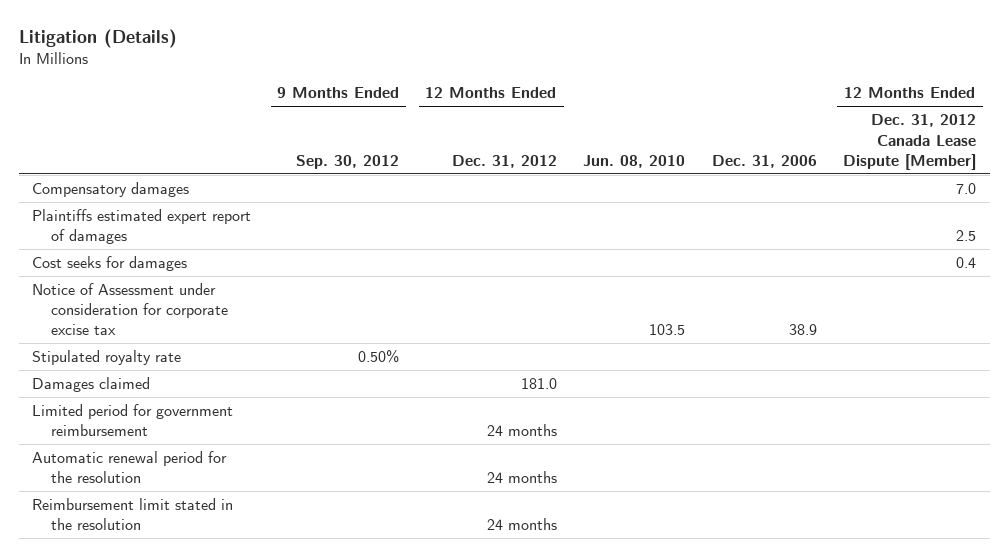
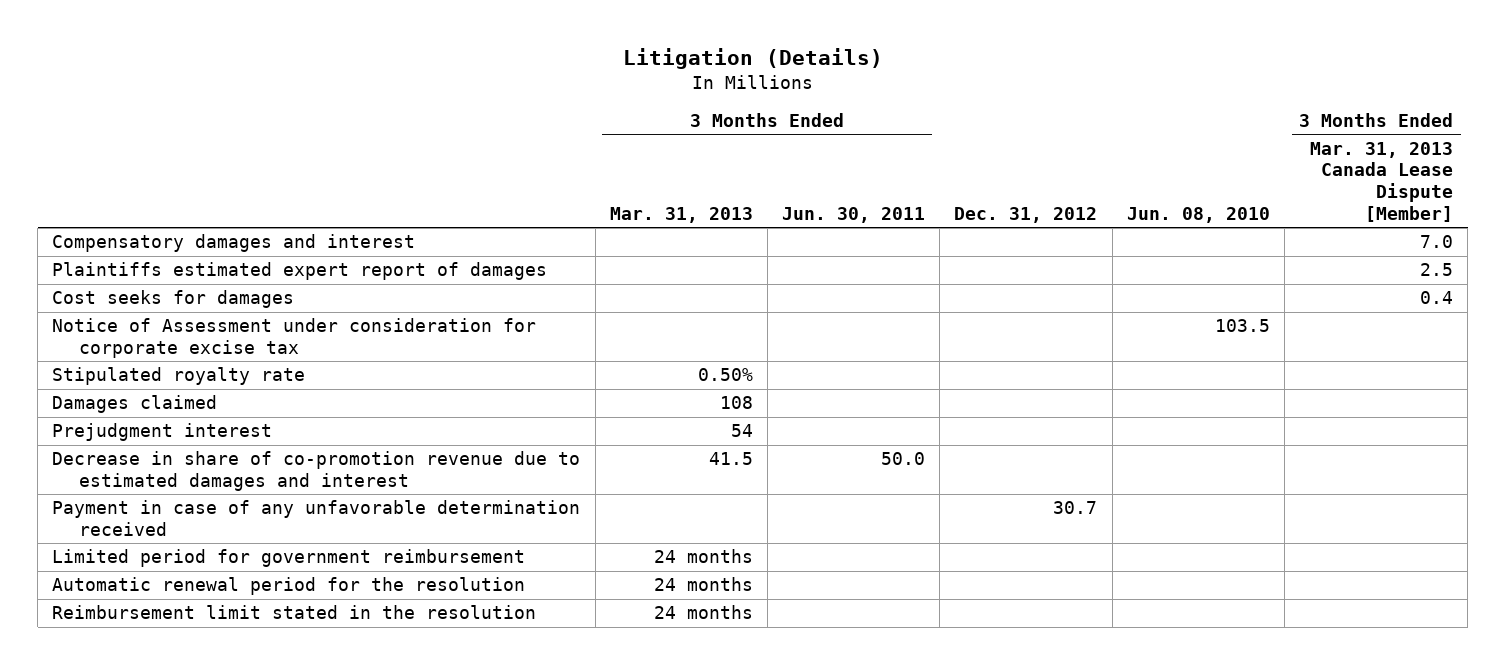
- | 9 Months Ended Sep. 30, 2012 | 12 Months Ended Dec. 31, 2012 | Jun. 08, 2010 | Dec. 31, 2006 | 12 Months Ended Dec. 31, 2012 Canada Lease Dispute [Member]
+ | 3 Months Ended Mar. 31, 2013 | 3 Months Ended Jun. 30, 2011 | Dec. 31, 2012 | Jun. 08, 2010 | 3 Months Ended Mar. 31, 2013 Canada Lease Dispute [Member]
- Compensatory damages | | | | | 7.0
+ Compensatory damages and interest | | | | | 7.0
+ Prejudgment interest | 54 | | | |
+ Decrease in share of co-promotion revenue due to estimated damages and interest | 41.5 | 50.0 | | |
+ Payment in case of any unfavorable determination received | | | 30.7 | |

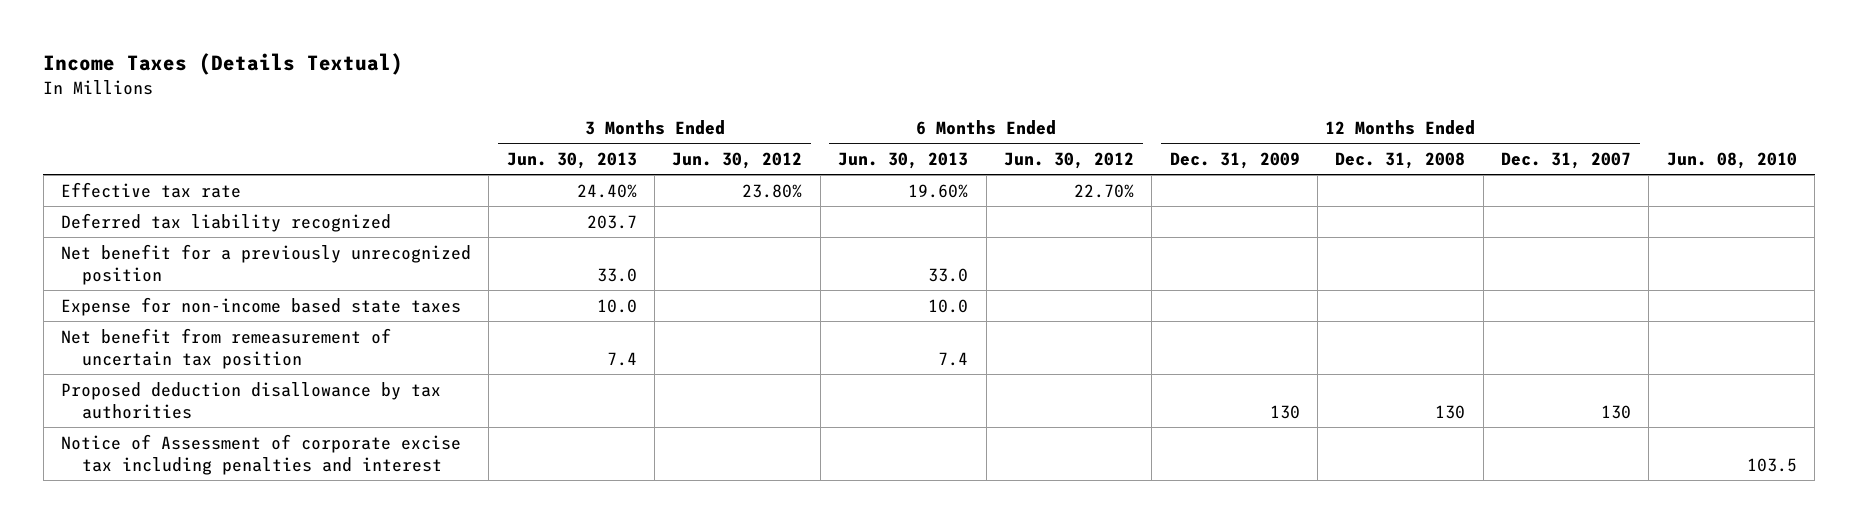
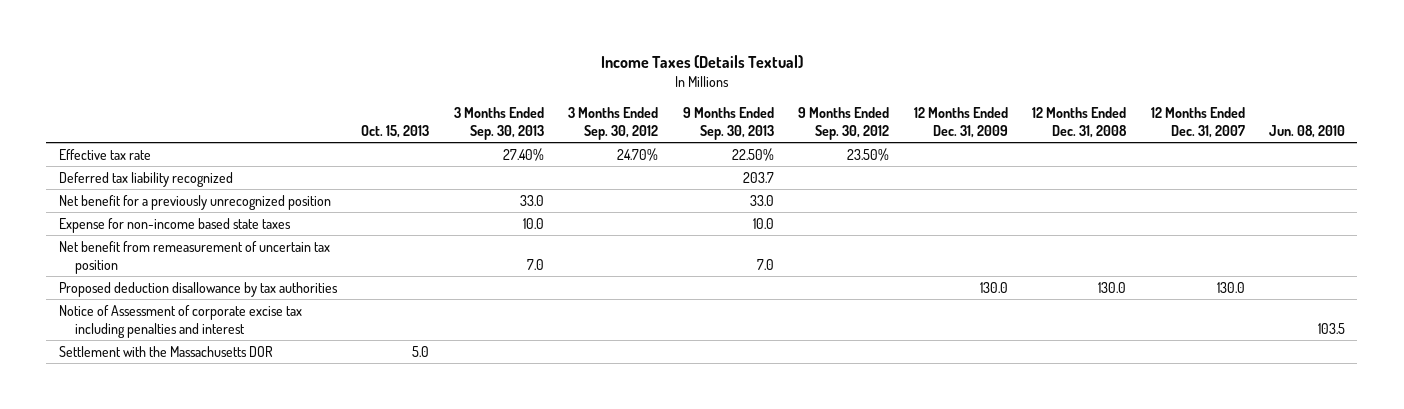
- | 3 Months Ended Jun. 30, 2013 | 3 Months Ended Jun. 30, 2012 | 6 Months Ended Jun. 30, 2013 | 6 Months Ended Jun. 30, 2012 | 12 Months Ended Dec. 31, 2009 | 12 Months Ended Dec. 31, 2008 | 12 Months Ended Dec. 31, 2007 | Jun. 08, 2010
+ | Oct. 15, 2013 | 3 Months Ended Sep. 30, 2013 | 3 Months Ended Sep. 30, 2012 | 9 Months Ended Sep. 30, 2013 | 9 Months Ended Sep. 30, 2012 | 12 Months Ended Dec. 31, 2009 | 12 Months Ended Dec. 31, 2008 | 12 Months Ended Dec. 31, 2007 | Jun. 08, 2010
- Proposed deduction disallowance by tax authorities | | | | | 130 | 130 | 130 |
+ Proposed deduction disallowance by tax authorities | | | | | | 130.0 | 130.0 | 130.0 |
+ Settlement with the Massachusetts DOR | 5.0 | | | | | | | |

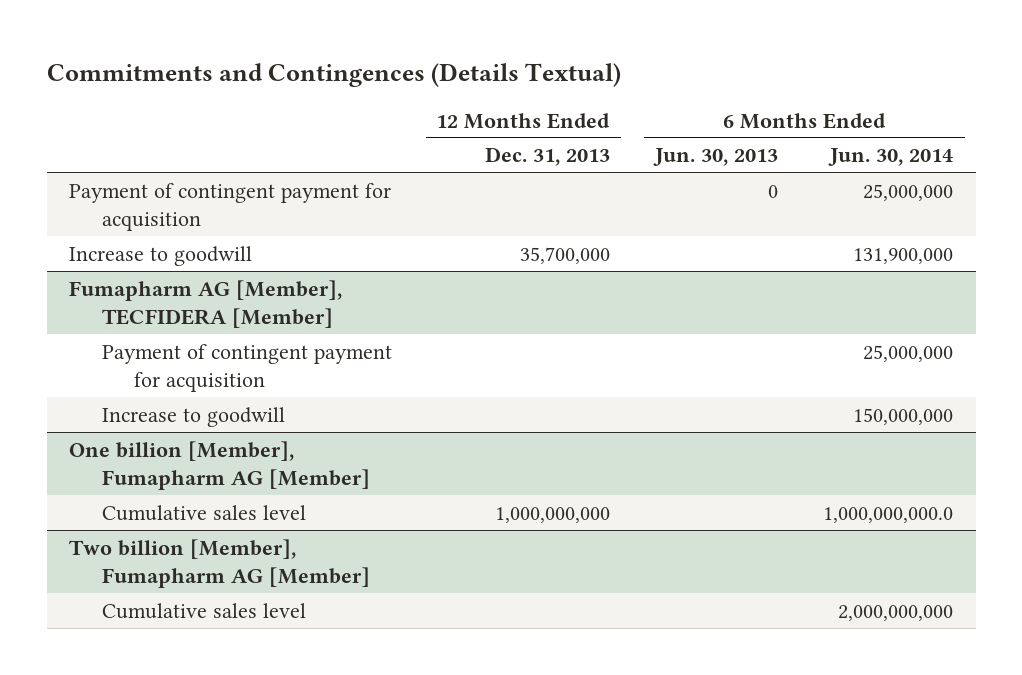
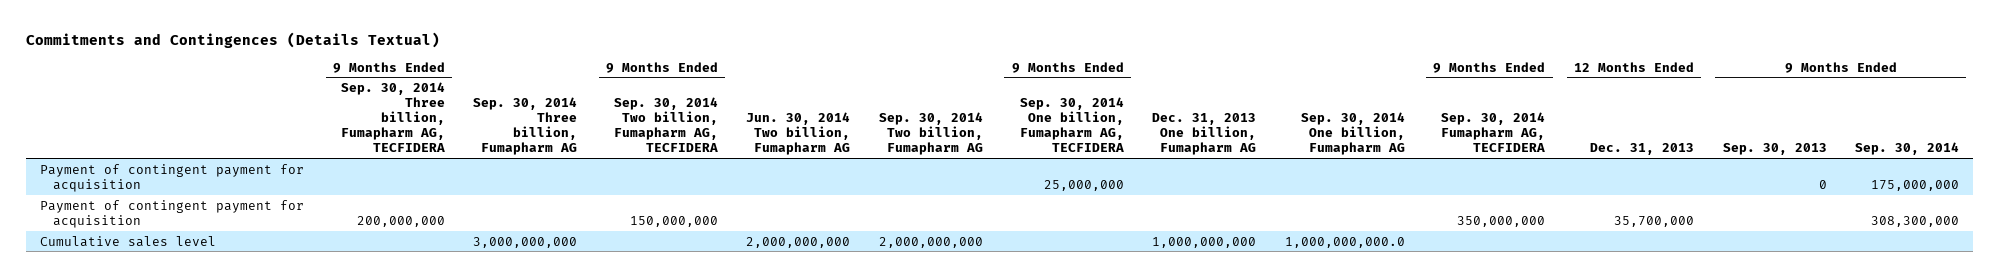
- | 12 Months Ended Dec. 31, 2013 | 6 Months Ended Jun. 30, 2013 | 6 Months Ended Jun. 30, 2014
+ | 9 Months Ended Sep. 30, 2014 Three billion, Fumapharm AG, TECFIDERA | Sep. 30, 2014 Three billion, Fumapharm AG | 9 Months Ended Sep. 30, 2014 Two billion, Fumapharm AG, TECFIDERA | Jun. 30, 2014 Two billion, Fumapharm AG | Sep. 30, 2014 Two billion, Fumapharm AG | 9 Months Ended Sep. 30, 2014 One billion, Fumapharm AG, TECFIDERA | Dec. 31, 2013 One billion, Fumapharm AG | Sep. 30, 2014 One billion, Fumapharm AG | 9 Months Ended Sep. 30, 2014 Fumapharm AG, TECFIDERA | 12 Months Ended Dec. 31, 2013 | 9 Months Ended Sep. 30, 2013 | 9 Months Ended Sep. 30, 2014
- Increase to goodwill | 35,700,000 | | 131,900,000
- Fumapharm AG [Member], TECFIDERA [Member]
- Payment of contingent payment for acquisition | | | 25,000,000
- Increase to goodwill | | | 150,000,000
- One billion [Member], Fumapharm AG [Member]
- Cumulative sales level | 1,000,000,000 | | 1,000,000,000.0
- Two billion [Member], Fumapharm AG [Member]
- Cumulative sales level | | | 2,000,000,000
+ Payment of contingent payment for acquisition | 200,000,000 | | 150,000,000 | | | | | | 350,000,000 | 35,700,000 | | 308,300,000
+ Cumulative sales level | | 3,000,000,000 | | 2,000,000,000 | 2,000,000,000 | | 1,000,000,000 | 1,000,000,000.0 | | | |

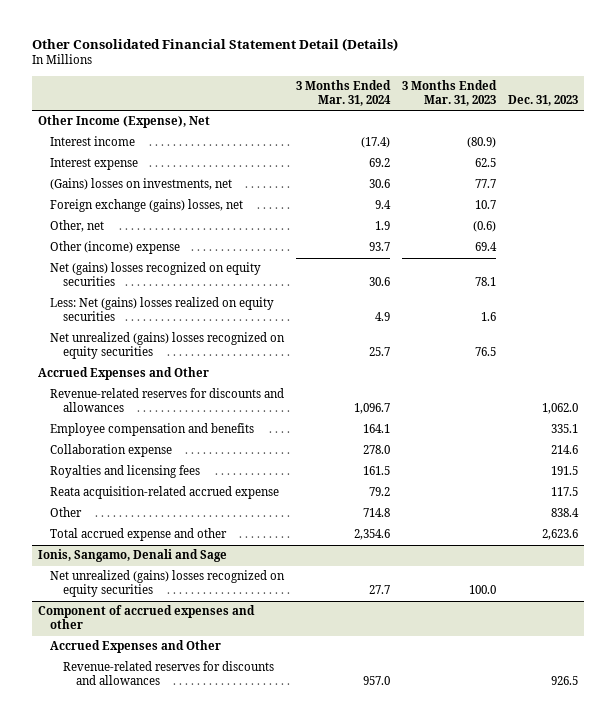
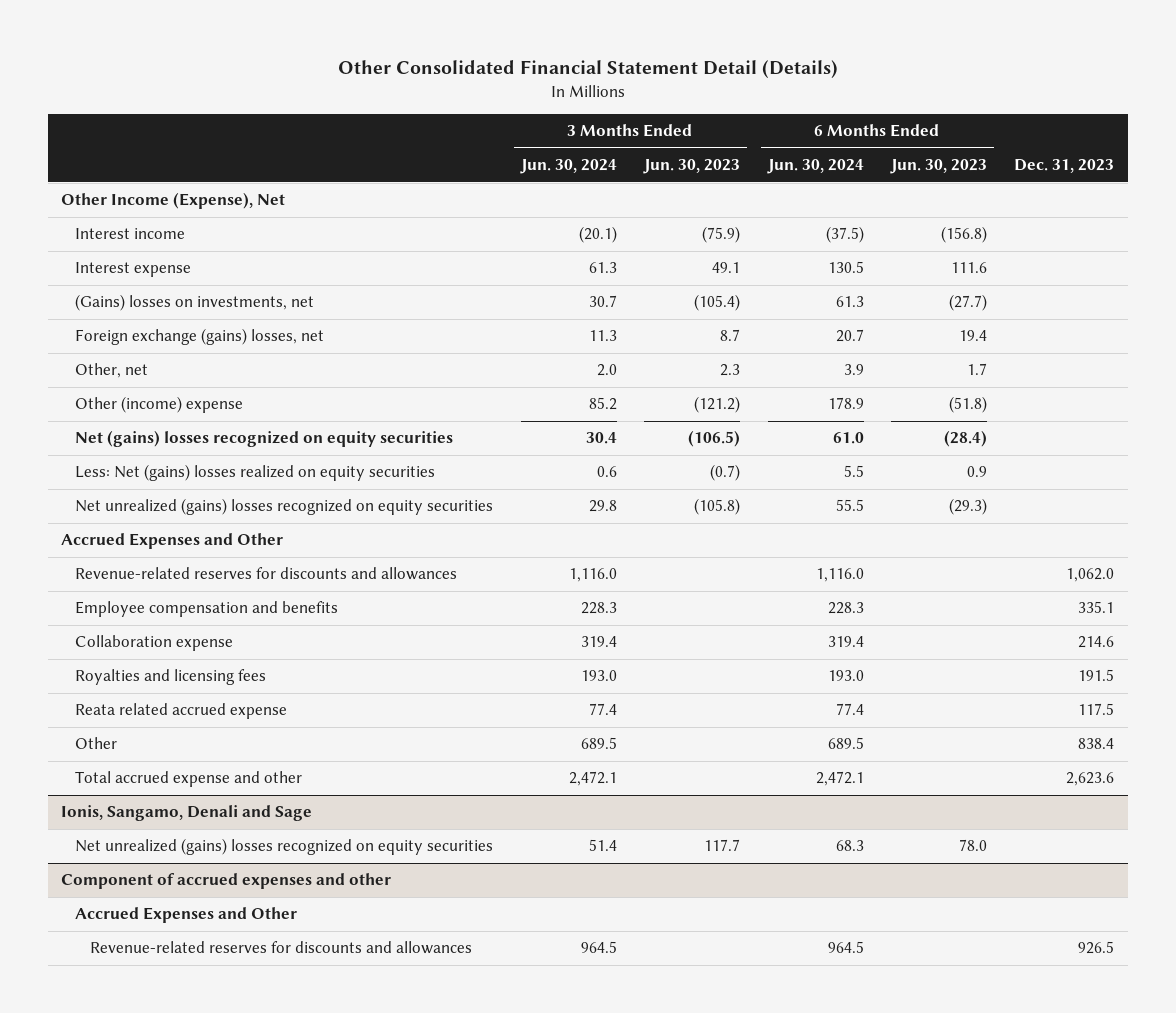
- | 3 Months Ended Mar. 31, 2024 | 3 Months Ended Mar. 31, 2023 | Dec. 31, 2023
+ | 3 Months Ended Jun. 30, 2024 | 3 Months Ended Jun. 30, 2023 | 6 Months Ended Jun. 30, 2024 | 6 Months Ended Jun. 30, 2023 | Dec. 31, 2023
- Reata acquisition-related accrued expense | 79.2 | | 117.5
+ Reata related accrued expense | 77.4 | | 77.4 | | 117.5

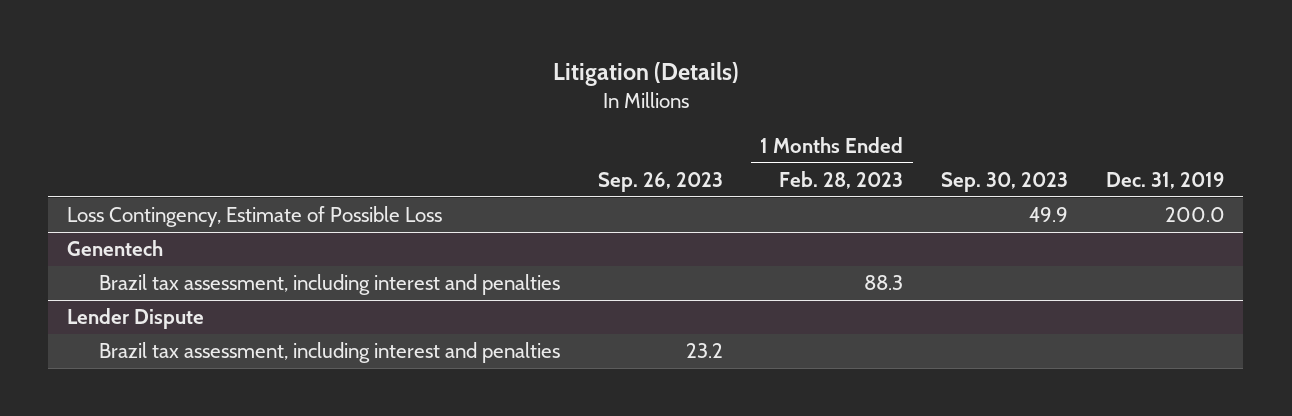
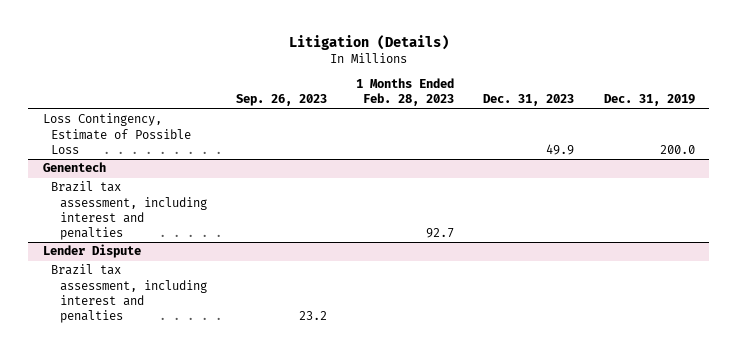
- | Sep. 26, 2023 | 1 Months Ended Feb. 28, 2023 | Sep. 30, 2023 | Dec. 31, 2019
+ | Sep. 26, 2023 | 1 Months Ended Feb. 28, 2023 | Dec. 31, 2023 | Dec. 31, 2019
@ Genentech
- Brazil tax assessment, including interest and penalties | | 88.3 | |
+ Brazil tax assessment, including interest and penalties | | 92.7 | |

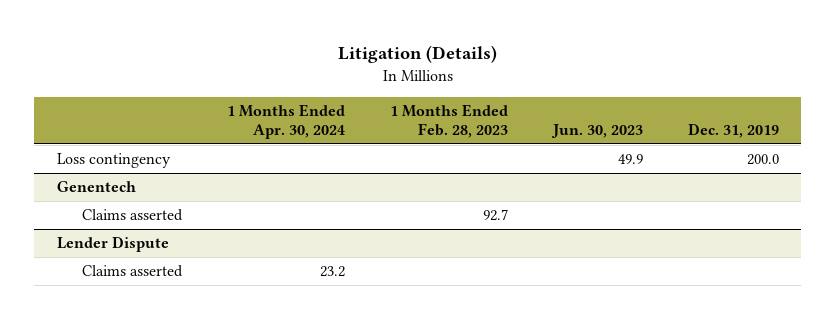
- | Sep. 26, 2023 | 1 Months Ended Feb. 28, 2023 | Dec. 31, 2023 | Dec. 31, 2019
+ | 1 Months Ended Apr. 30, 2024 | 1 Months Ended Feb. 28, 2023 | Jun. 30, 2023 | Dec. 31, 2019
- Loss Contingency, Estimate of Possible Loss | | | 49.9 | 200.0
+ Loss contingency | | | 49.9 | 200.0
@ Genentech
- Brazil tax assessment, including interest and penalties | | 92.7 | |
+ Claims asserted | | 92.7 | |
@ Lender Dispute
- Brazil tax assessment, including interest and penalties | 23.2 | | |
+ Claims asserted | 23.2 | | |

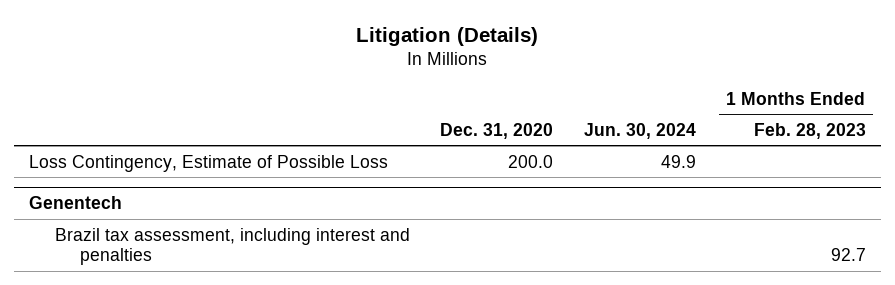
- | 1 Months Ended Apr. 30, 2024 | 1 Months Ended Feb. 28, 2023 | Jun. 30, 2023 | Dec. 31, 2019
+ | Dec. 31, 2020 | Jun. 30, 2024 | 1 Months Ended Feb. 28, 2023
- Loss contingency | | | 49.9 | 200.0
+ Loss Contingency, Estimate of Possible Loss | 200.0 | 49.9 |
@ Genentech
- Claims asserted | | 92.7 | |
- Lender Dispute
- Claims asserted | 23.2 | | |
@ Genentech
+ Brazil tax assessment, including interest and penalties | | | 92.7

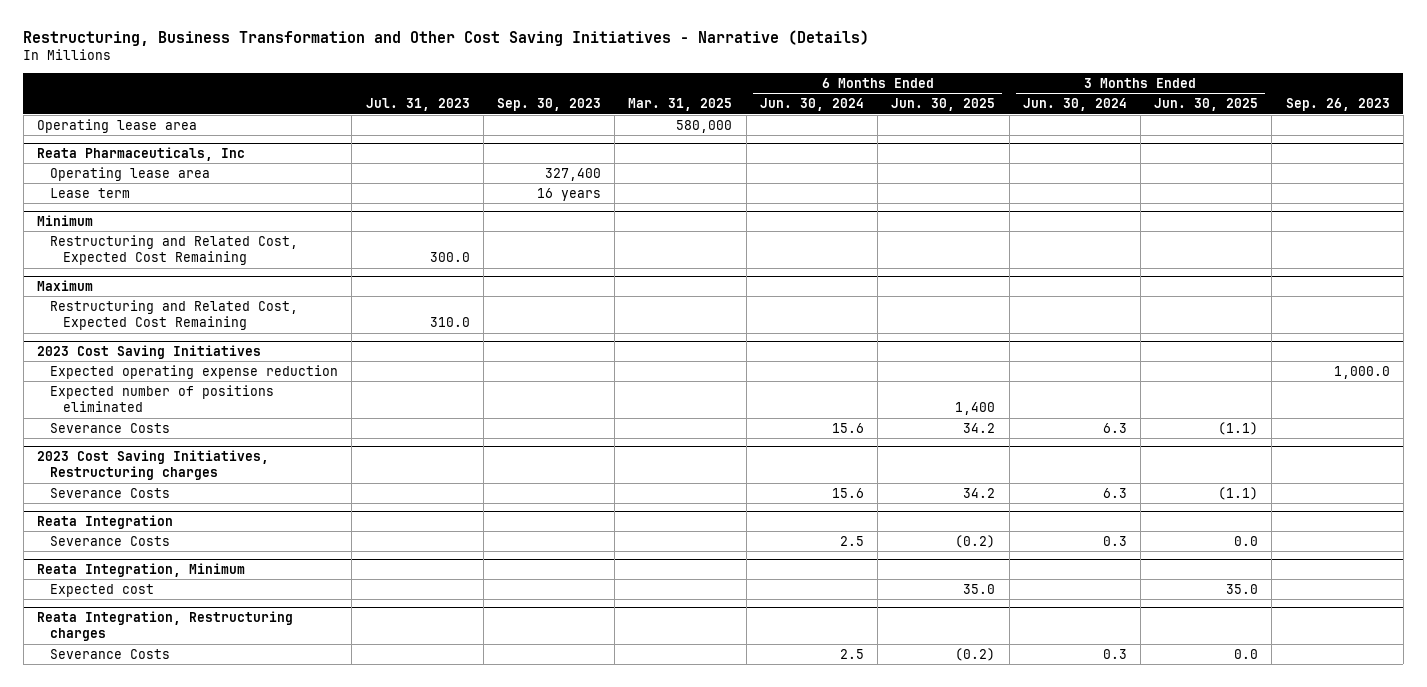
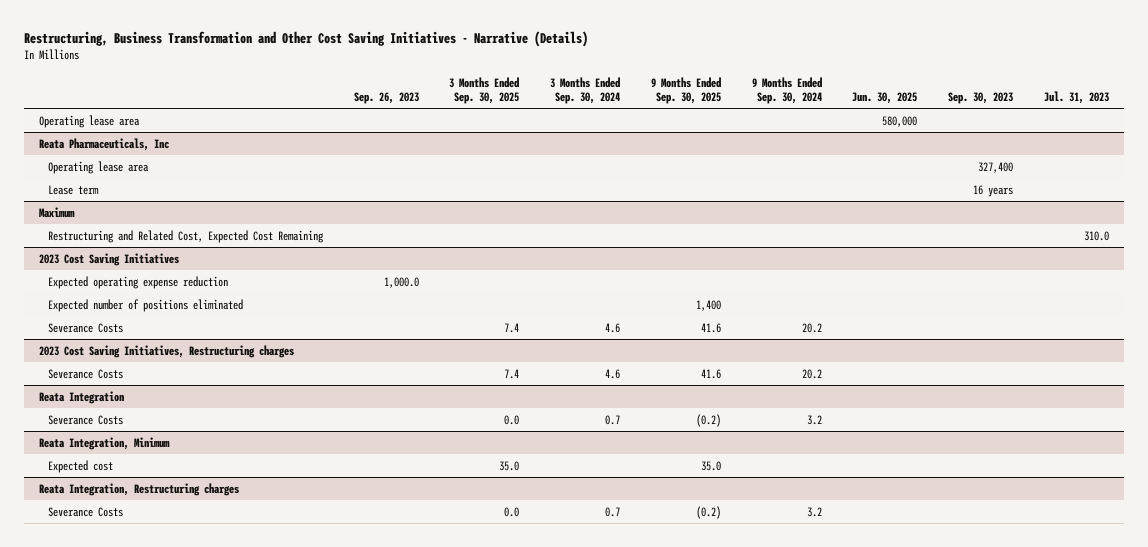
- | Jul. 31, 2023 | Sep. 30, 2023 | Mar. 31, 2025 | 6 Months Ended Jun. 30, 2024 | 6 Months Ended Jun. 30, 2025 | 3 Months Ended Jun. 30, 2024 | 3 Months Ended Jun. 30, 2025 | Sep. 26, 2023
+ | Sep. 26, 2023 | 3 Months Ended Sep. 30, 2025 | 3 Months Ended Sep. 30, 2024 | 9 Months Ended Sep. 30, 2025 | 9 Months Ended Sep. 30, 2024 | Jun. 30, 2025 | Sep. 30, 2023 | Jul. 31, 2023
- Minimum
- Restructuring and Related Cost, Expected Cost Remaining | 300.0 | | | | | | |

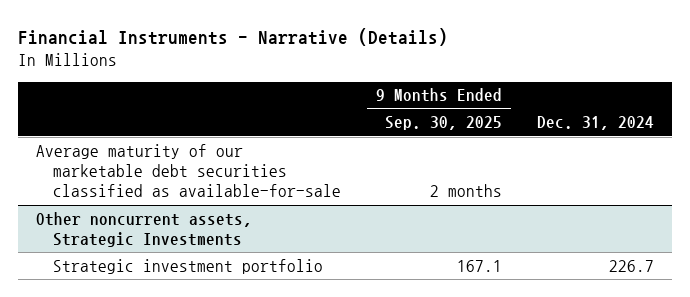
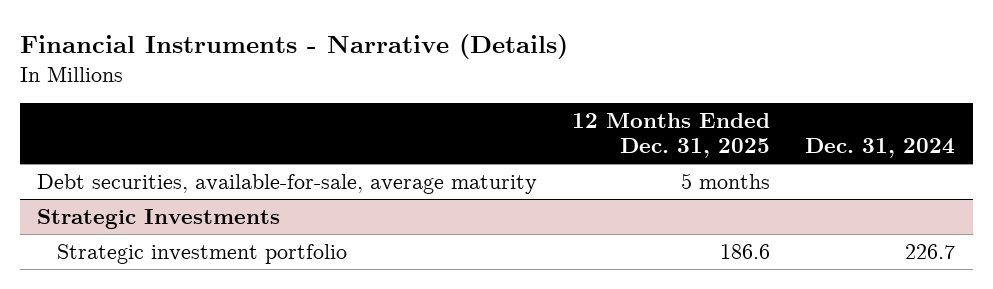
- | 9 Months Ended Sep. 30, 2025 | Dec. 31, 2024
+ | 12 Months Ended Dec. 31, 2025 | Dec. 31, 2024
- Average maturity of our marketable debt securities classified as available-for-sale | 2 months |
- Other noncurrent assets, Strategic Investments
+ Debt securities, available-for-sale, average maturity | 5 months |
+ Strategic Investments

